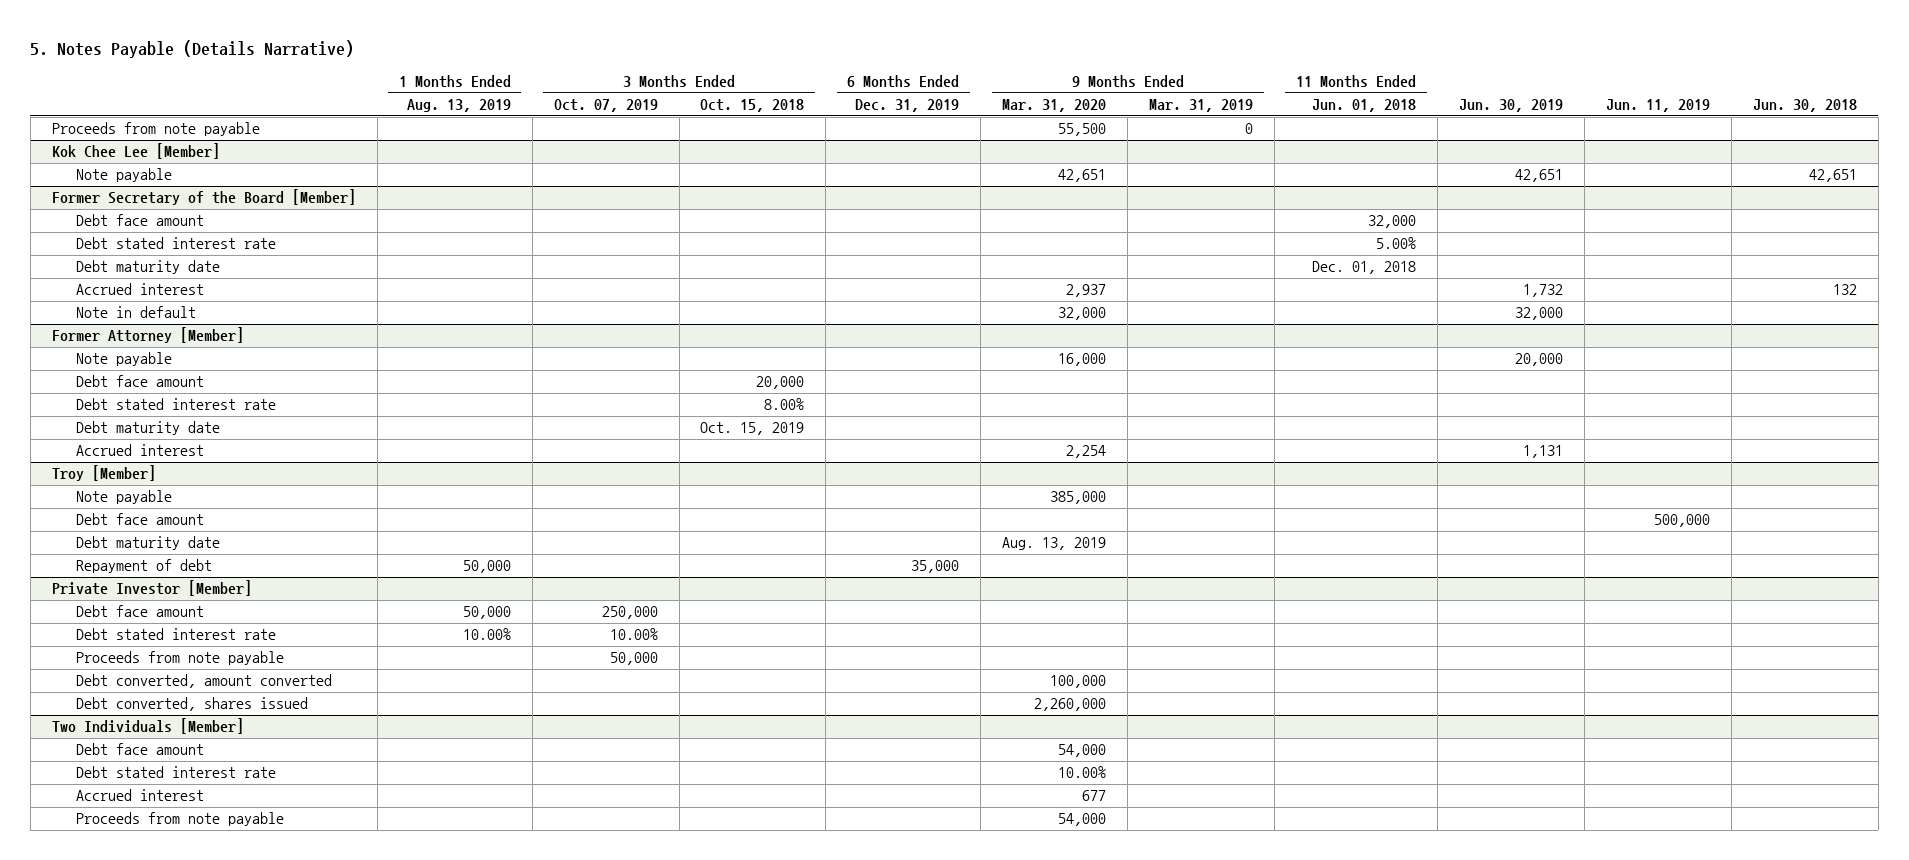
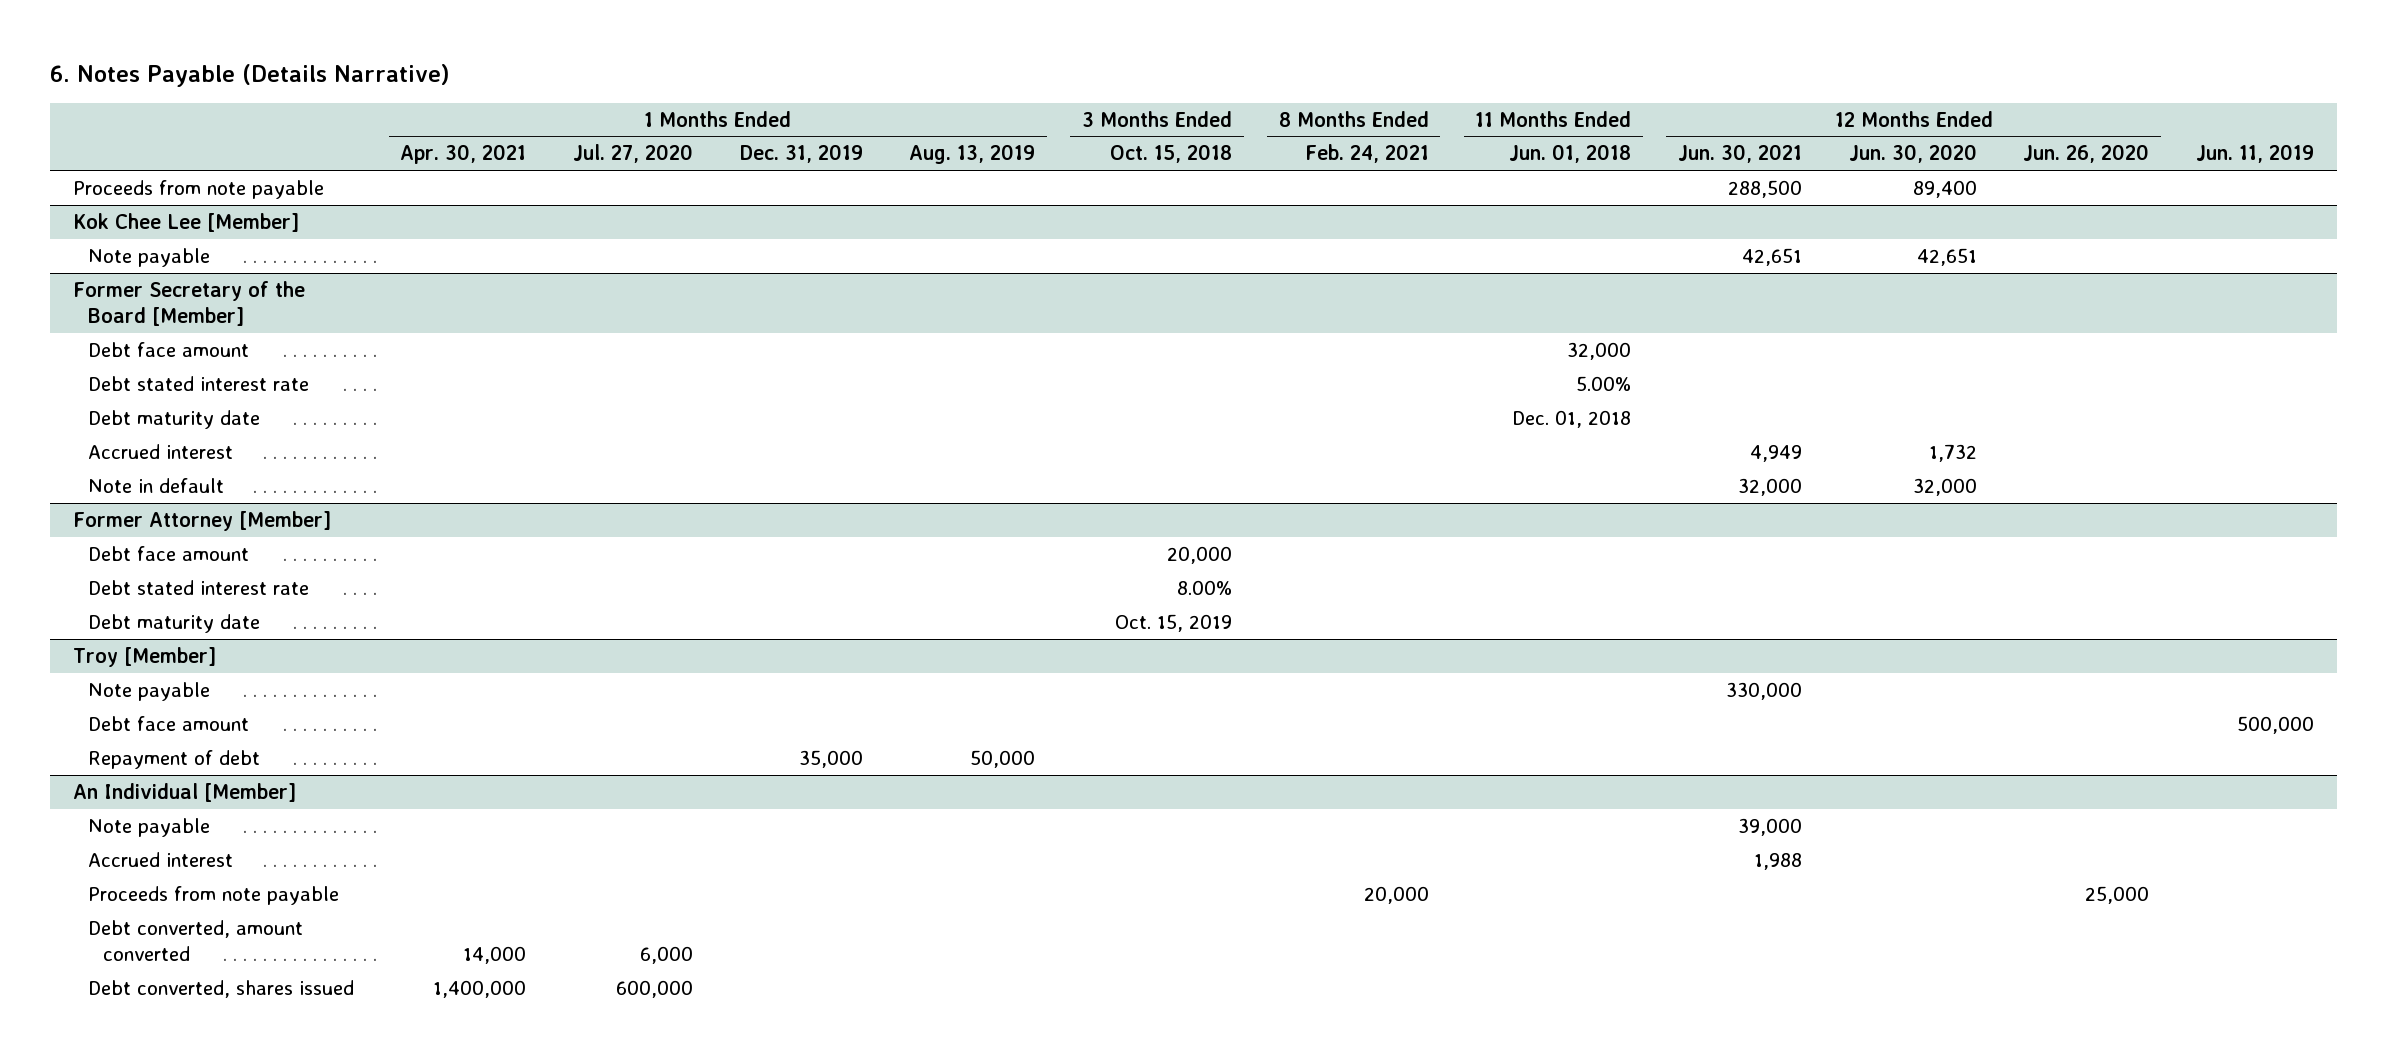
- 5. Notes Payable (Details Narrative)
+ 6. Notes Payable (Details Narrative)
- | 1 Months Ended Aug. 13, 2019 | 3 Months Ended Oct. 07, 2019 | 3 Months Ended Oct. 15, 2018 | 6 Months Ended Dec. 31, 2019 | 9 Months Ended Mar. 31, 2020 | 9 Months Ended Mar. 31, 2019 | 11 Months Ended Jun. 01, 2018 | Jun. 30, 2019 | Jun. 11, 2019 | Jun. 30, 2018
+ | 1 Months Ended Apr. 30, 2021 | 1 Months Ended Jul. 27, 2020 | 1 Months Ended Dec. 31, 2019 | 1 Months Ended Aug. 13, 2019 | 3 Months Ended Oct. 15, 2018 | 8 Months Ended Feb. 24, 2021 | 11 Months Ended Jun. 01, 2018 | 12 Months Ended Jun. 30, 2021 | 12 Months Ended Jun. 30, 2020 | 12 Months Ended Jun. 26, 2020 | Jun. 11, 2019
@ Former Attorney [Member]
- Note payable | | | | | 16,000 | | | 20,000 | |
- Accrued interest | | | | | 2,254 | | | 1,131 | |
@ Troy [Member]
- Debt maturity date | | | | | Aug. 13, 2019 | | | | |
- Private Investor [Member]
- Debt face amount | 50,000 | 250,000 | | | | | | | |
- Debt stated interest rate | 10.00% | 10.00% | | | | | | | |
- Proceeds from note payable | | 50,000 | | | | | | | |
- Debt converted, amount converted | | | | | 100,000 | | | | |
- Debt converted, shares issued | | | | | 2,260,000 | | | | |
- Two Individuals [Member]
- Debt face amount | | | | | 54,000 | | | | |
- Debt stated interest rate | | | | | 10.00% | | | | |
- Accrued interest | | | | | 677 | | | | |
- Proceeds from note payable | | | | | 54,000 | | | | |
+ An Individual [Member]
+ Note payable | | | | | | | | 39,000 | | |
+ Accrued interest | | | | | | | | 1,988 | | |
+ Proceeds from note payable | | | | | | 20,000 | | | | 25,000 |
+ Debt converted, amount converted | 14,000 | 6,000 | | | | | | | | |
+ Debt converted, shares issued | 1,400,000 | 600,000 | | | | | | | | |

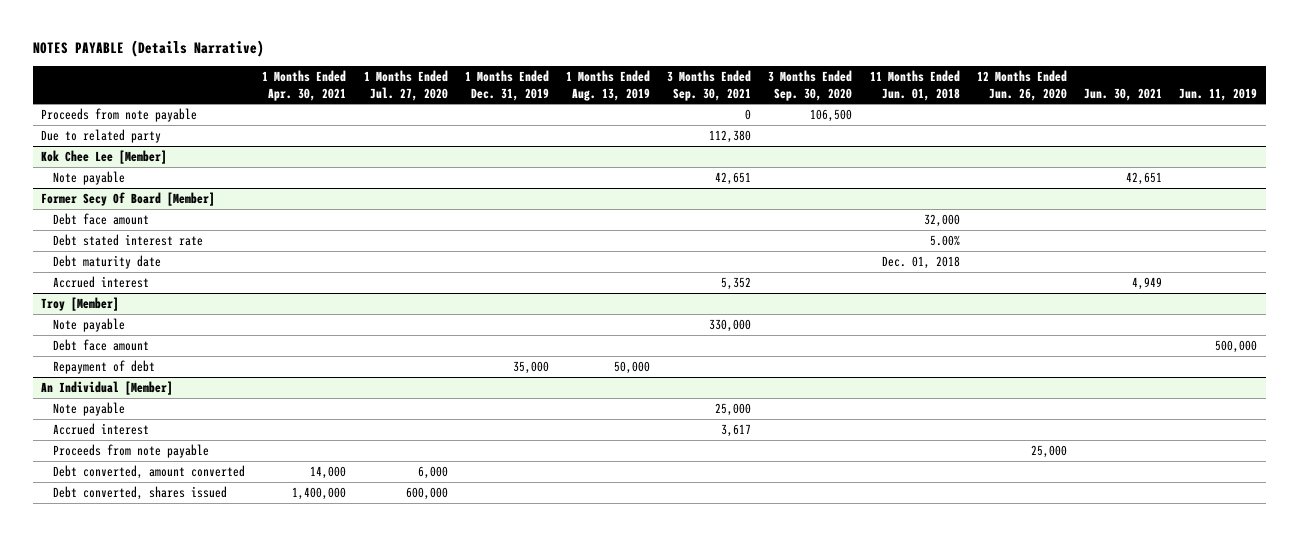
- 6. Notes Payable (Details Narrative)
+ NOTES PAYABLE (Details Narrative)
- | 1 Months Ended Apr. 30, 2021 | 1 Months Ended Jul. 27, 2020 | 1 Months Ended Dec. 31, 2019 | 1 Months Ended Aug. 13, 2019 | 3 Months Ended Oct. 15, 2018 | 8 Months Ended Feb. 24, 2021 | 11 Months Ended Jun. 01, 2018 | 12 Months Ended Jun. 30, 2021 | 12 Months Ended Jun. 30, 2020 | 12 Months Ended Jun. 26, 2020 | Jun. 11, 2019
+ | 1 Months Ended Apr. 30, 2021 | 1 Months Ended Jul. 27, 2020 | 1 Months Ended Dec. 31, 2019 | 1 Months Ended Aug. 13, 2019 | 3 Months Ended Sep. 30, 2021 | 3 Months Ended Sep. 30, 2020 | 11 Months Ended Jun. 01, 2018 | 12 Months Ended Jun. 26, 2020 | Jun. 30, 2021 | Jun. 11, 2019
+ Due to related party | | | | | 112,380 | | | | |
- Former Secretary of the Board [Member]
+ Former Secy Of Board [Member]
- Note in default | | | | | | | | 32,000 | 32,000 | |
- Former Attorney [Member]
- Debt face amount | | | | | 20,000 | | | | | |
- Debt stated interest rate | | | | | 8.00% | | | | | |
- Debt maturity date | | | | | Oct. 15, 2019 | | | | | |

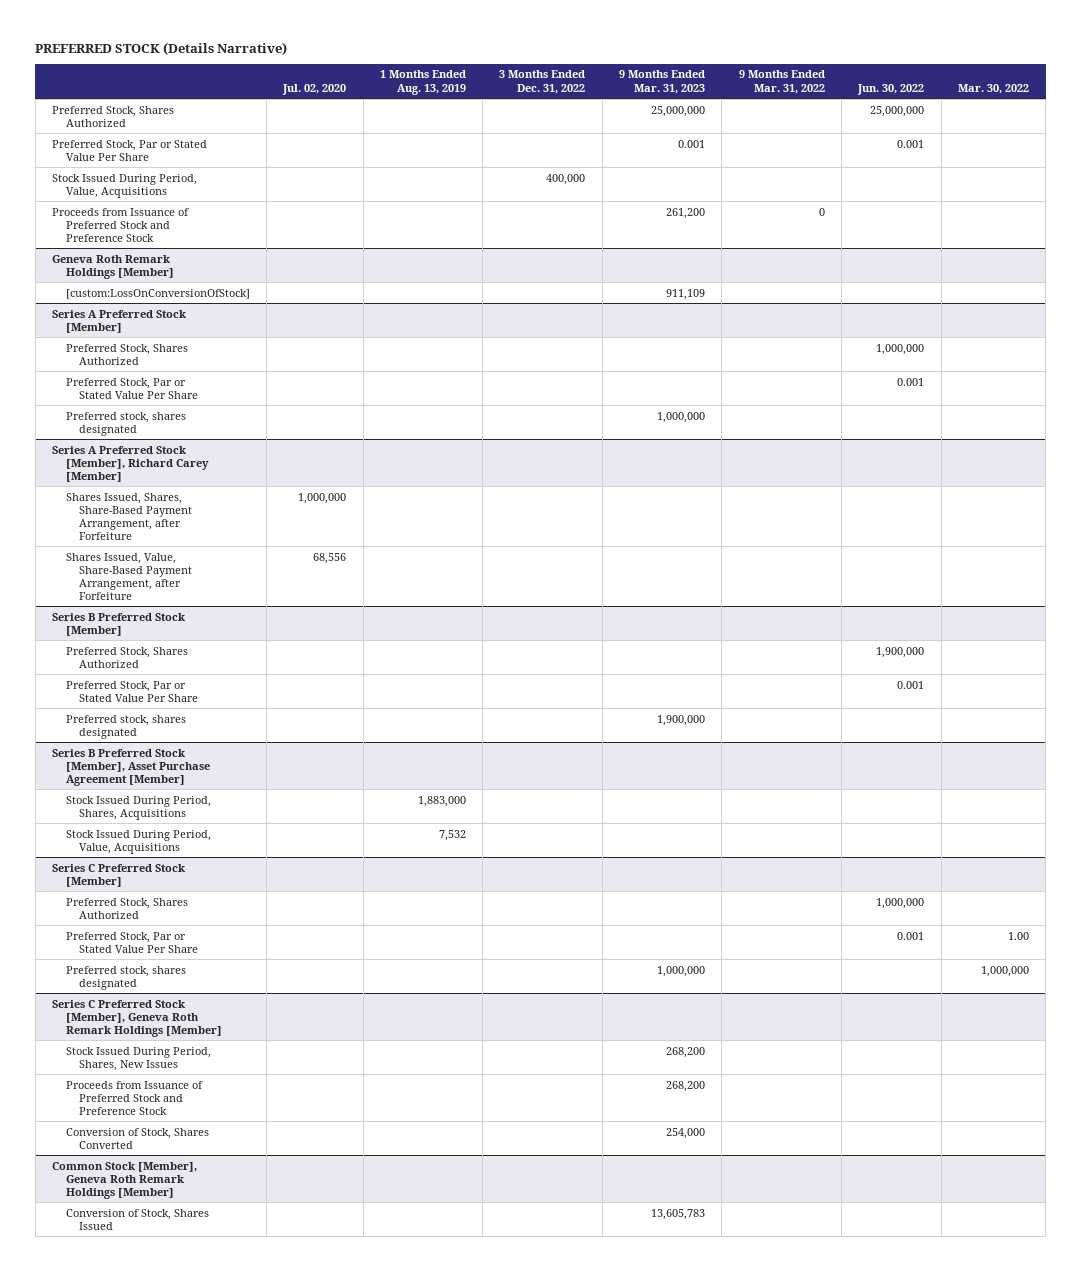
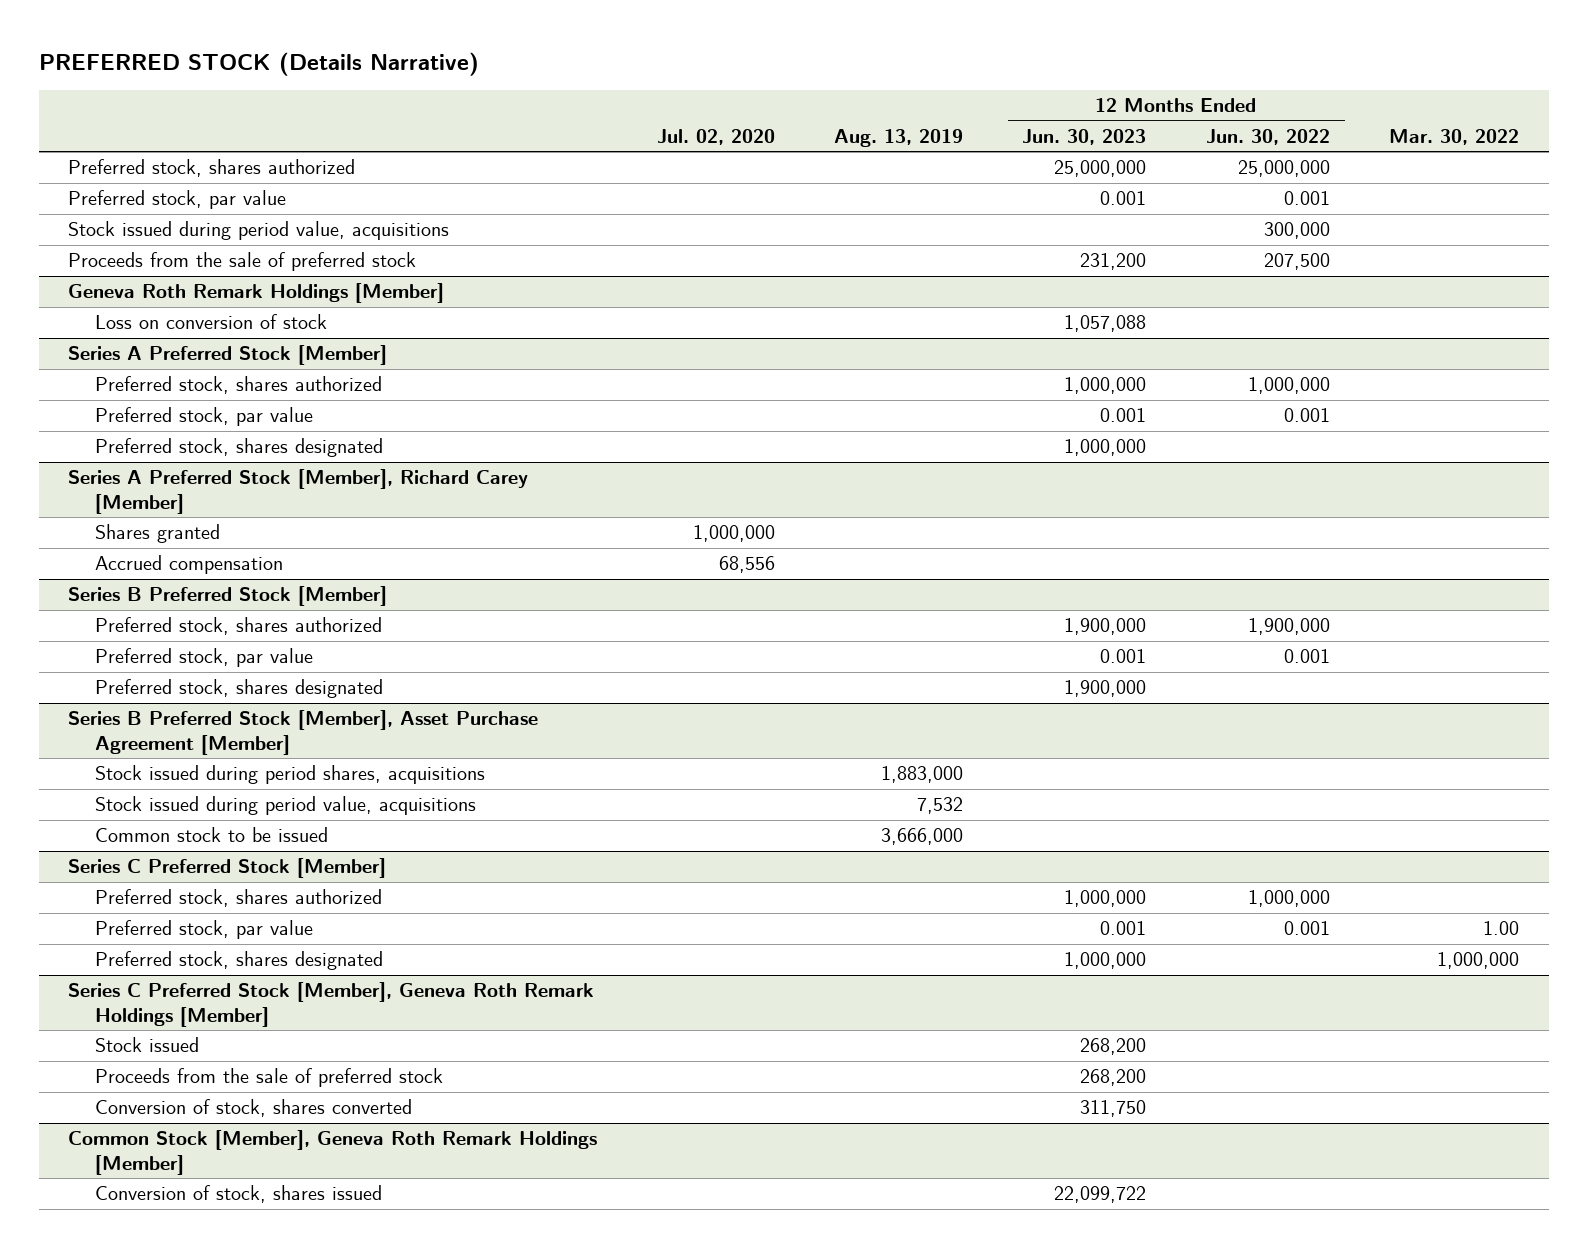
- | Jul. 02, 2020 | 1 Months Ended Aug. 13, 2019 | 3 Months Ended Dec. 31, 2022 | 9 Months Ended Mar. 31, 2023 | 9 Months Ended Mar. 31, 2022 | Jun. 30, 2022 | Mar. 30, 2022
+ | Jul. 02, 2020 | Aug. 13, 2019 | 12 Months Ended Jun. 30, 2023 | 12 Months Ended Jun. 30, 2022 | Mar. 30, 2022
- Preferred Stock, Shares Authorized | | | | 25,000,000 | | 25,000,000 |
- Preferred Stock, Par or Stated Value Per Share | | | | 0.001 | | 0.001 |
- Stock Issued During Period, Value, Acquisitions | | | 400,000 | | | |
- Proceeds from Issuance of Preferred Stock and Preference Stock | | | | 261,200 | 0 | |
+ Preferred stock, shares authorized | | | 25,000,000 | 25,000,000 |
+ Preferred stock, par value | | | 0.001 | 0.001 |
+ Stock issued during period value, acquisitions | | | | 300,000 |
+ Proceeds from the sale of preferred stock | | | 231,200 | 207,500 |
@ Geneva Roth Remark Holdings [Member]
- [custom:LossOnConversionOfStock] | | | | 911,109 | | |
+ Loss on conversion of stock | | | 1,057,088 | |
@ Series A Preferred Stock [Member]
- Preferred Stock, Shares Authorized | | | | | | 1,000,000 |
- Preferred Stock, Par or Stated Value Per Share | | | | | | 0.001 |
+ Preferred stock, shares authorized | | | 1,000,000 | 1,000,000 |
+ Preferred stock, par value | | | 0.001 | 0.001 |
@ Series A Preferred Stock [Member], Richard Carey [Member]
- Shares Issued, Shares, Share-Based Payment Arrangement, after Forfeiture | 1,000,000 | | | | | |
- Shares Issued, Value, Share-Based Payment Arrangement, after Forfeiture | 68,556 | | | | | |
+ Shares granted | 1,000,000 | | | |
+ Accrued compensation | 68,556 | | | |
@ Series B Preferred Stock [Member]
- Preferred Stock, Shares Authorized | | | | | | 1,900,000 |
- Preferred Stock, Par or Stated Value Per Share | | | | | | 0.001 |
+ Preferred stock, shares authorized | | | 1,900,000 | 1,900,000 |
+ Preferred stock, par value | | | 0.001 | 0.001 |
@ Series B Preferred Stock [Member], Asset Purchase Agreement [Member]
- Stock Issued During Period, Shares, Acquisitions | | 1,883,000 | | | | |
- Stock Issued During Period, Value, Acquisitions | | 7,532 | | | | |
+ Stock issued during period shares, acquisitions | | 1,883,000 | | |
+ Stock issued during period value, acquisitions | | 7,532 | | |
+ Common stock to be issued | | 3,666,000 | | |
@ Series C Preferred Stock [Member]
- Preferred Stock, Shares Authorized | | | | | | 1,000,000 |
- Preferred Stock, Par or Stated Value Per Share | | | | | | 0.001 | 1.00
+ Preferred stock, shares authorized | | | 1,000,000 | 1,000,000 |
+ Preferred stock, par value | | | 0.001 | 0.001 | 1.00
@ Series C Preferred Stock [Member], Geneva Roth Remark Holdings [Member]
- Stock Issued During Period, Shares, New Issues | | | | 268,200 | | |
- Proceeds from Issuance of Preferred Stock and Preference Stock | | | | 268,200 | | |
- Conversion of Stock, Shares Converted | | | | 254,000 | | |
+ Stock issued | | | 268,200 | |
+ Proceeds from the sale of preferred stock | | | 268,200 | |
+ Conversion of stock, shares converted | | | 311,750 | |
@ Common Stock [Member], Geneva Roth Remark Holdings [Member]
- Conversion of Stock, Shares Issued | | | | 13,605,783 | | |
+ Conversion of stock, shares issued | | | 22,099,722 | |

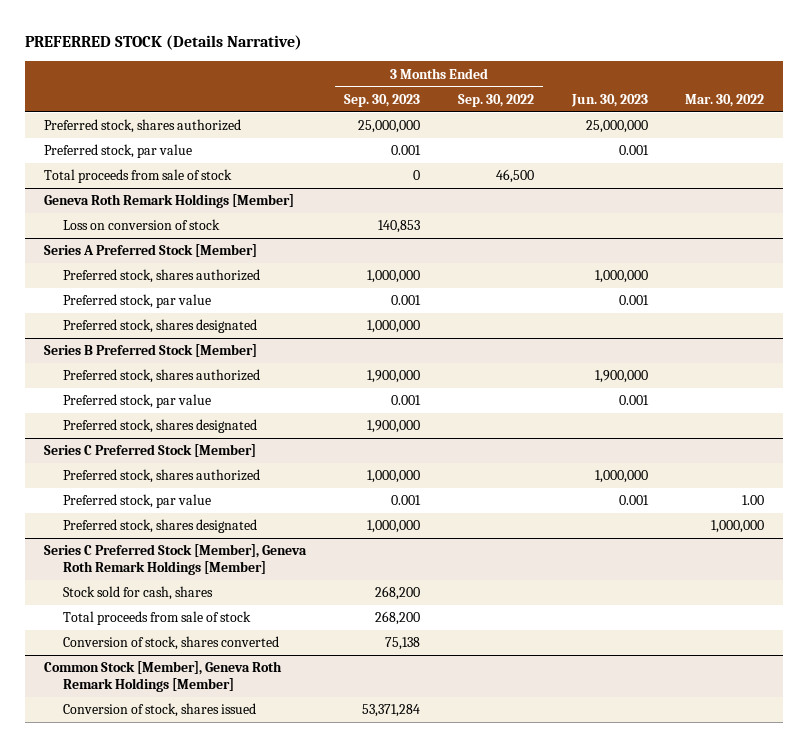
- | Jul. 02, 2020 | Aug. 13, 2019 | 12 Months Ended Jun. 30, 2023 | 12 Months Ended Jun. 30, 2022 | Mar. 30, 2022
+ | 3 Months Ended Sep. 30, 2023 | 3 Months Ended Sep. 30, 2022 | Jun. 30, 2023 | Mar. 30, 2022
- Stock issued during period value, acquisitions | | | | 300,000 |
- Proceeds from the sale of preferred stock | | | 231,200 | 207,500 |
+ Total proceeds from sale of stock | 0 | 46,500 | |
- Series A Preferred Stock [Member], Richard Carey [Member]
- Shares granted | 1,000,000 | | | |
- Accrued compensation | 68,556 | | | |
- Series B Preferred Stock [Member], Asset Purchase Agreement [Member]
- Stock issued during period shares, acquisitions | | 1,883,000 | | |
- Stock issued during period value, acquisitions | | 7,532 | | |
- Common stock to be issued | | 3,666,000 | | |
@ Series C Preferred Stock [Member], Geneva Roth Remark Holdings [Member]
- Stock issued | | | 268,200 | |
- Proceeds from the sale of preferred stock | | | 268,200 | |
+ Stock sold for cash, shares | 268,200 | | |
+ Total proceeds from sale of stock | 268,200 | | |

